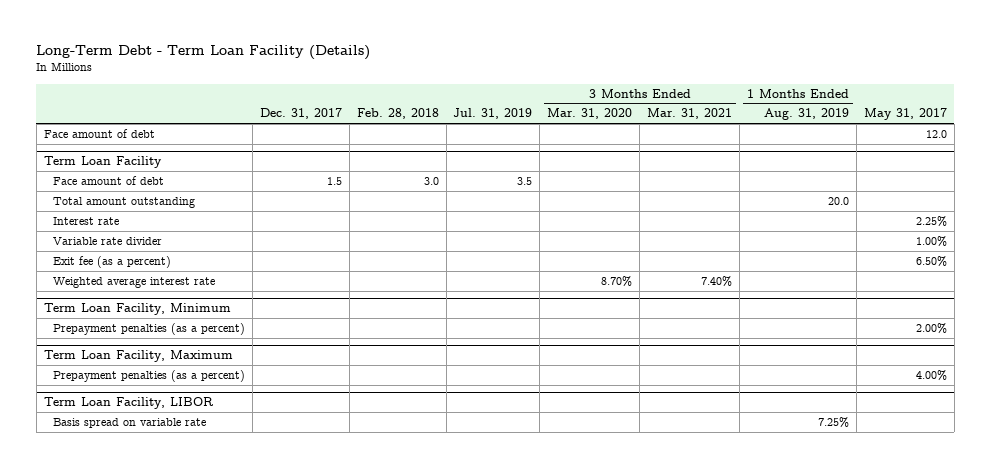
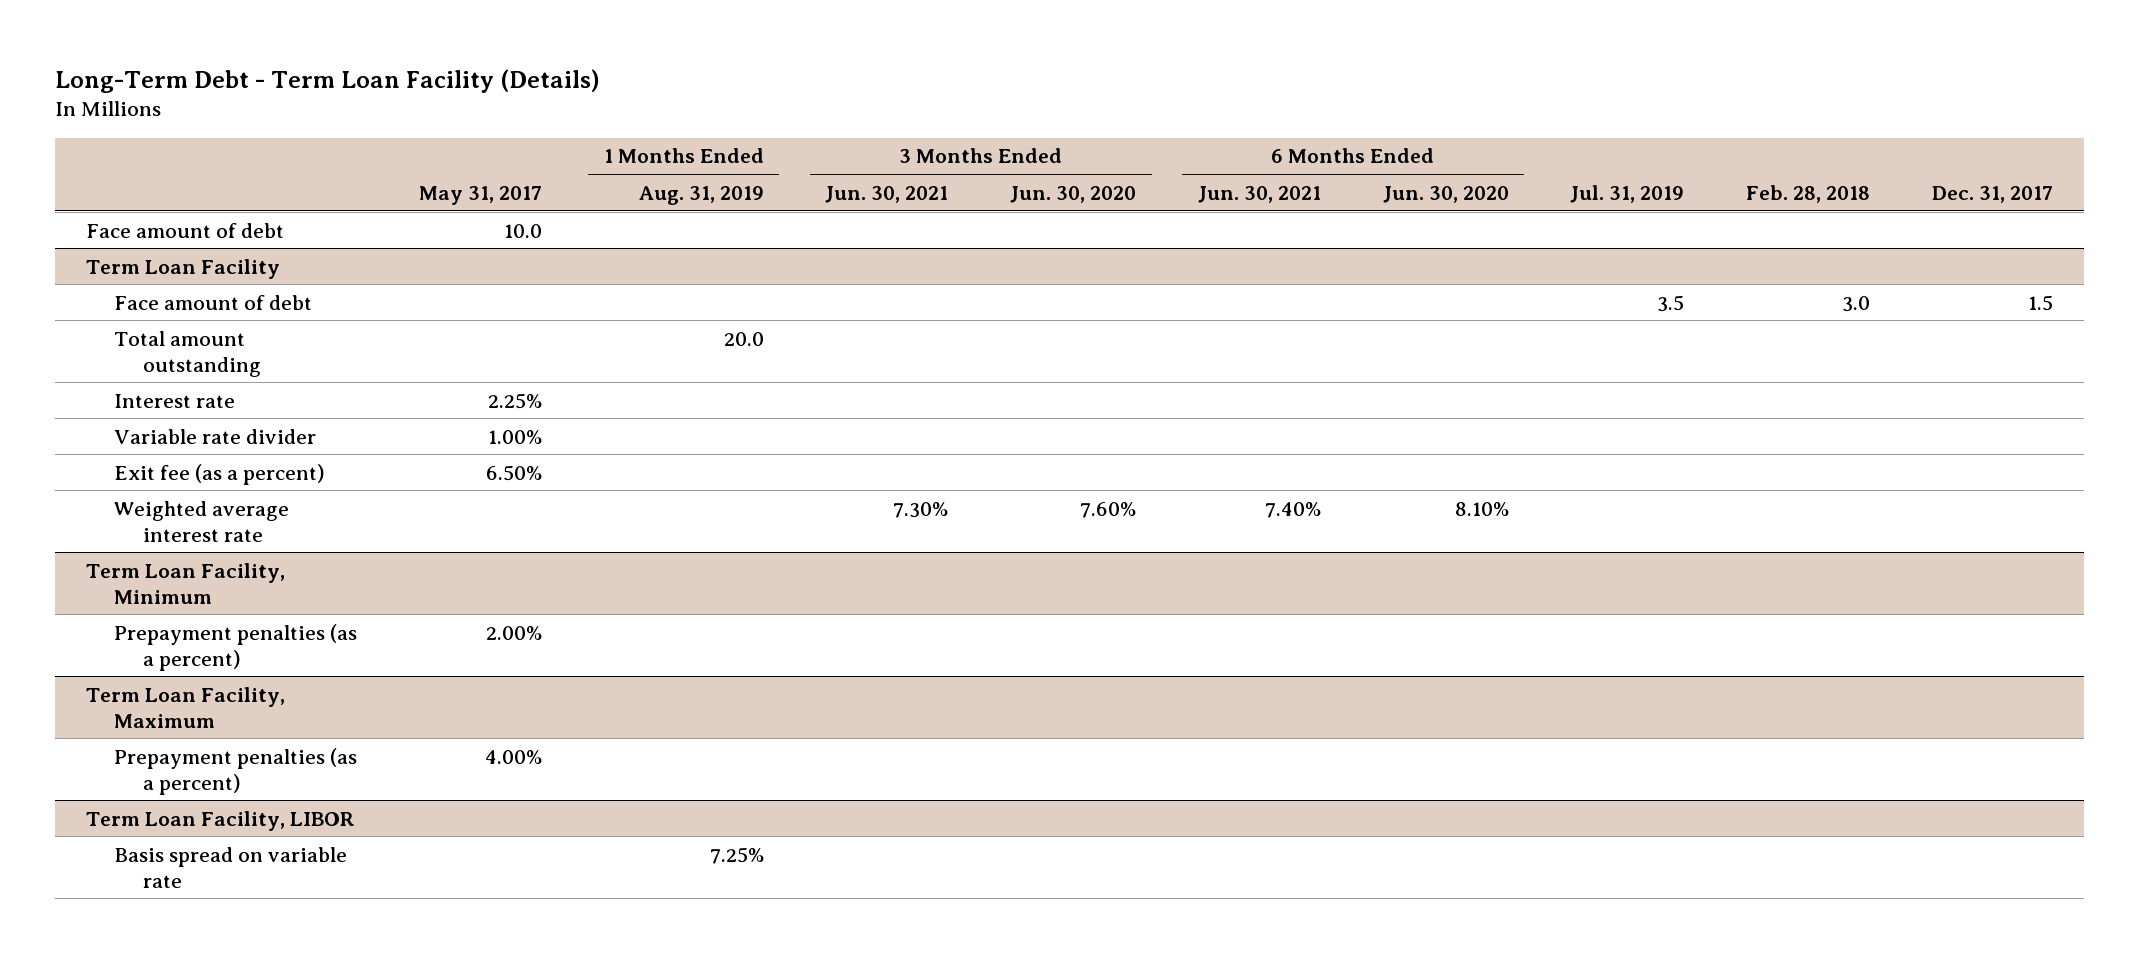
- | Dec. 31, 2017 | Feb. 28, 2018 | Jul. 31, 2019 | 3 Months Ended Mar. 31, 2020 | 3 Months Ended Mar. 31, 2021 | 1 Months Ended Aug. 31, 2019 | May 31, 2017
+ | May 31, 2017 | 1 Months Ended Aug. 31, 2019 | 3 Months Ended Jun. 30, 2021 | 3 Months Ended Jun. 30, 2020 | 6 Months Ended Jun. 30, 2021 | 6 Months Ended Jun. 30, 2020 | Jul. 31, 2019 | Feb. 28, 2018 | Dec. 31, 2017
- Face amount of debt | | | | | | | 12.0
+ Face amount of debt | 10.0 | | | | | | | |

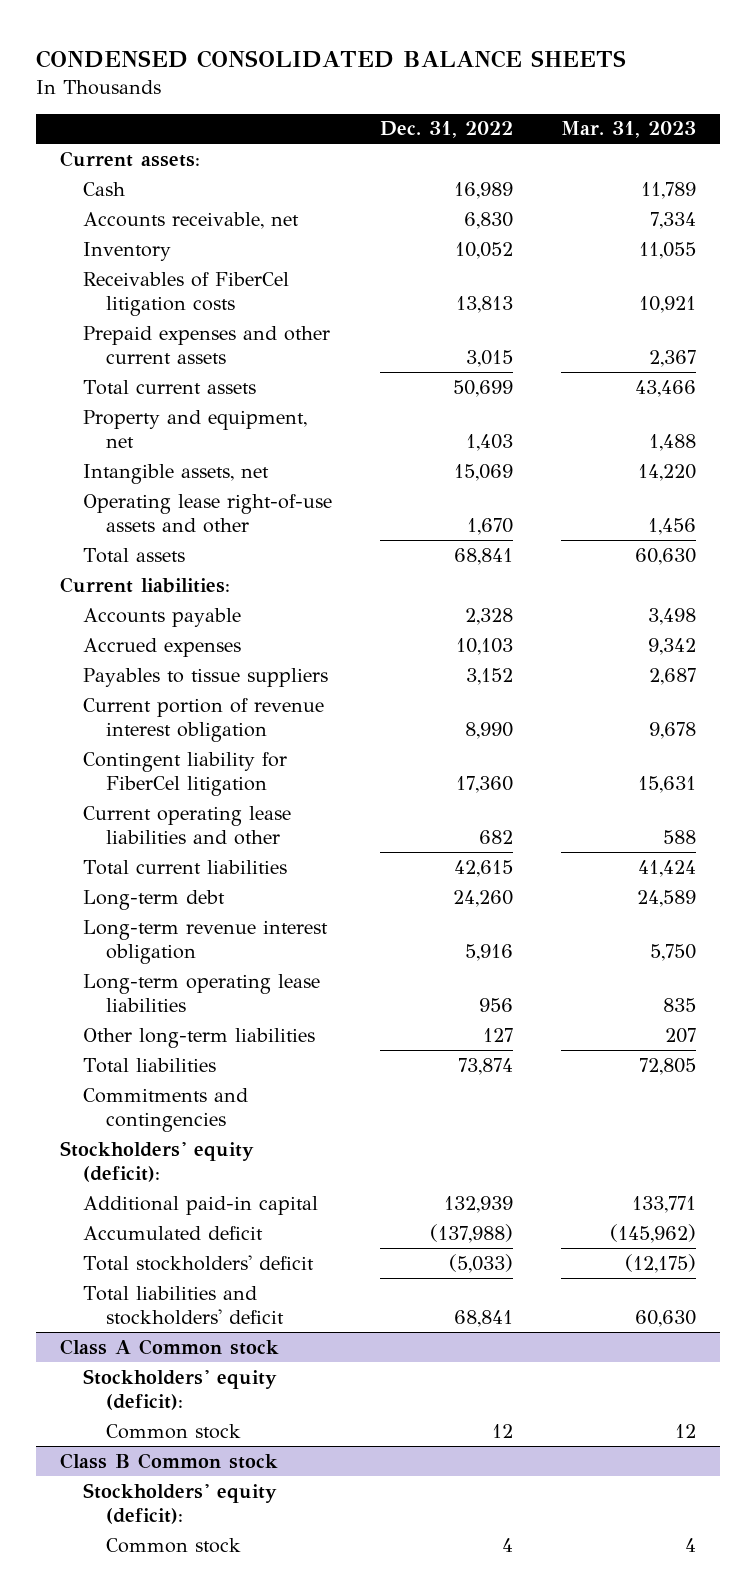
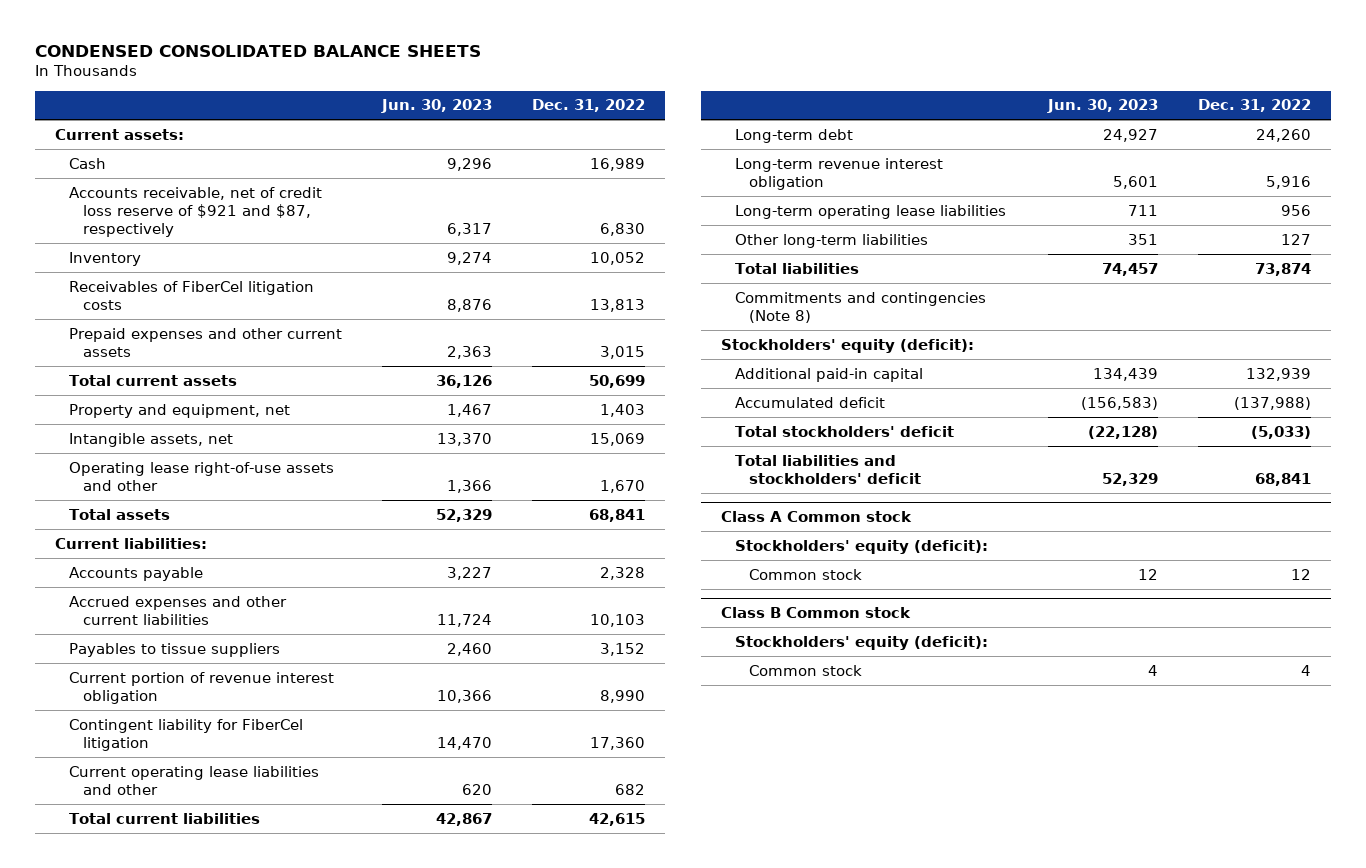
- | Dec. 31, 2022 | Mar. 31, 2023
+ | Jun. 30, 2023 | Dec. 31, 2022
- Accounts receivable, net | 6,830 | 7,334
+ Accounts receivable, net of credit loss reserve of $921 and $87, respectively | 6,317 | 6,830
- Accrued expenses | 10,103 | 9,342
+ Accrued expenses and other current liabilities | 11,724 | 10,103
- Commitments and contingencies
+ Commitments and contingencies (Note 8)

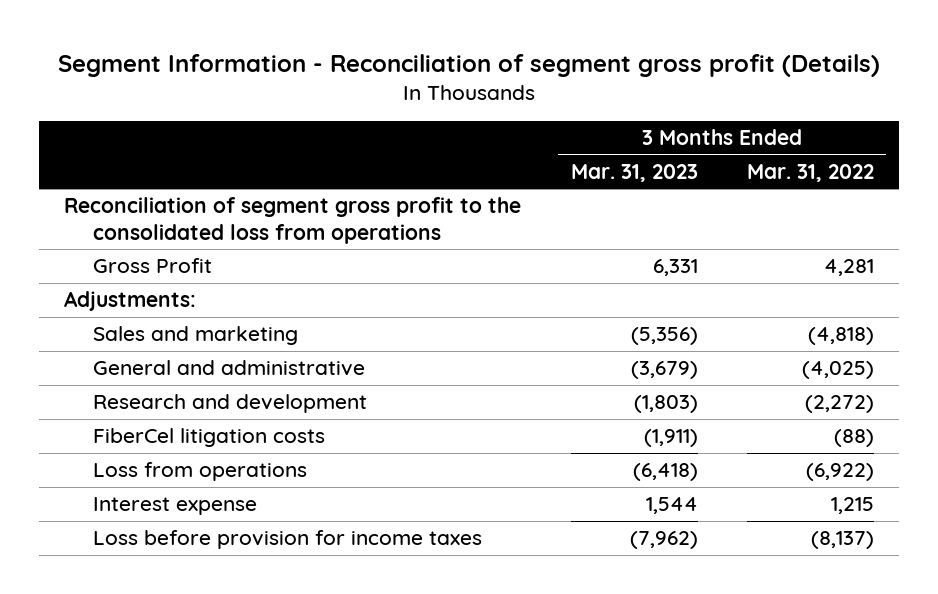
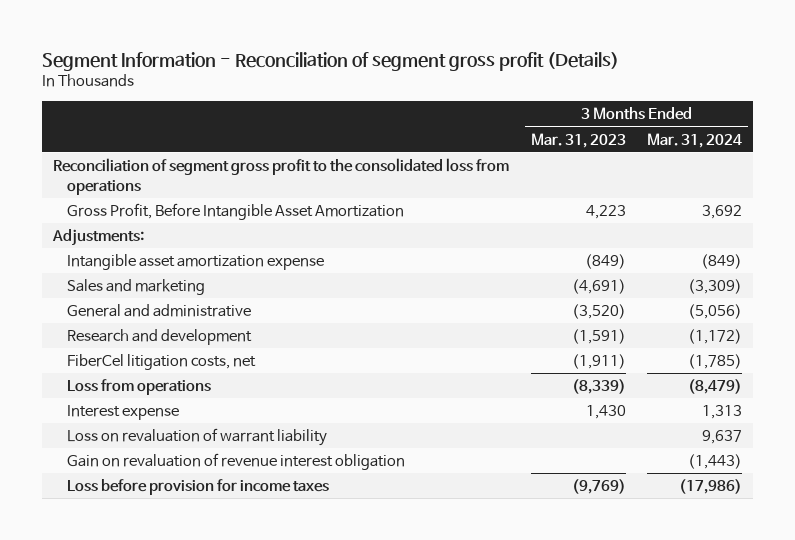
- | 3 Months Ended Mar. 31, 2023 | 3 Months Ended Mar. 31, 2022
+ | 3 Months Ended Mar. 31, 2023 | 3 Months Ended Mar. 31, 2024
- Gross Profit | 6,331 | 4,281
+ Gross Profit, Before Intangible Asset Amortization | 4,223 | 3,692
- Sales and marketing | (5,356) | (4,818)
- General and administrative | (3,679) | (4,025)
- Research and development | (1,803) | (2,272)
- FiberCel litigation costs | (1,911) | (88)
- Loss from operations | (6,418) | (6,922)
- Interest expense | 1,544 | 1,215
- Loss before provision for income taxes | (7,962) | (8,137)
+ Intangible asset amortization expense | (849) | (849)
+ Sales and marketing | (4,691) | (3,309)
+ General and administrative | (3,520) | (5,056)
+ Research and development | (1,591) | (1,172)
+ FiberCel litigation costs, net | (1,911) | (1,785)
+ Loss from operations | (8,339) | (8,479)
+ Interest expense | 1,430 | 1,313
+ Loss on revaluation of warrant liability | | 9,637
+ Gain on revaluation of revenue interest obligation | | (1,443)
+ Loss before provision for income taxes | (9,769) | (17,986)

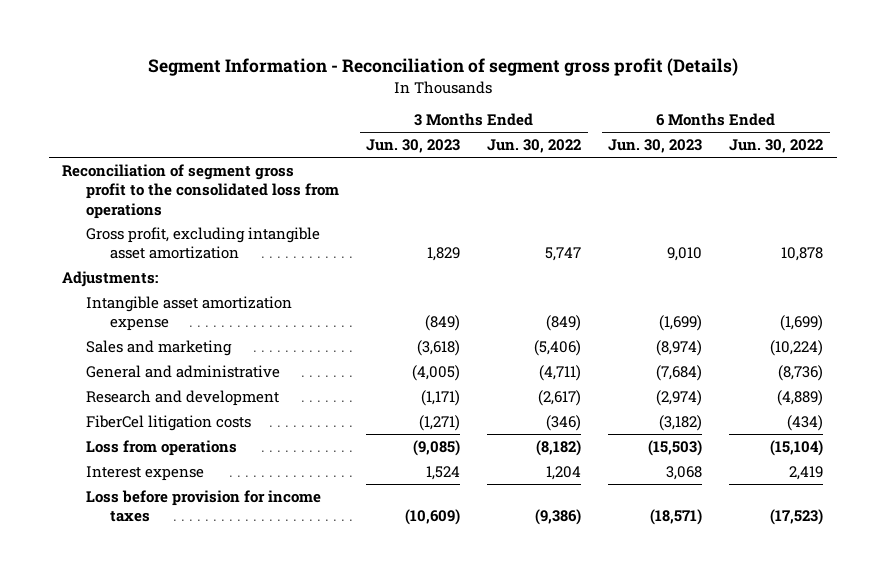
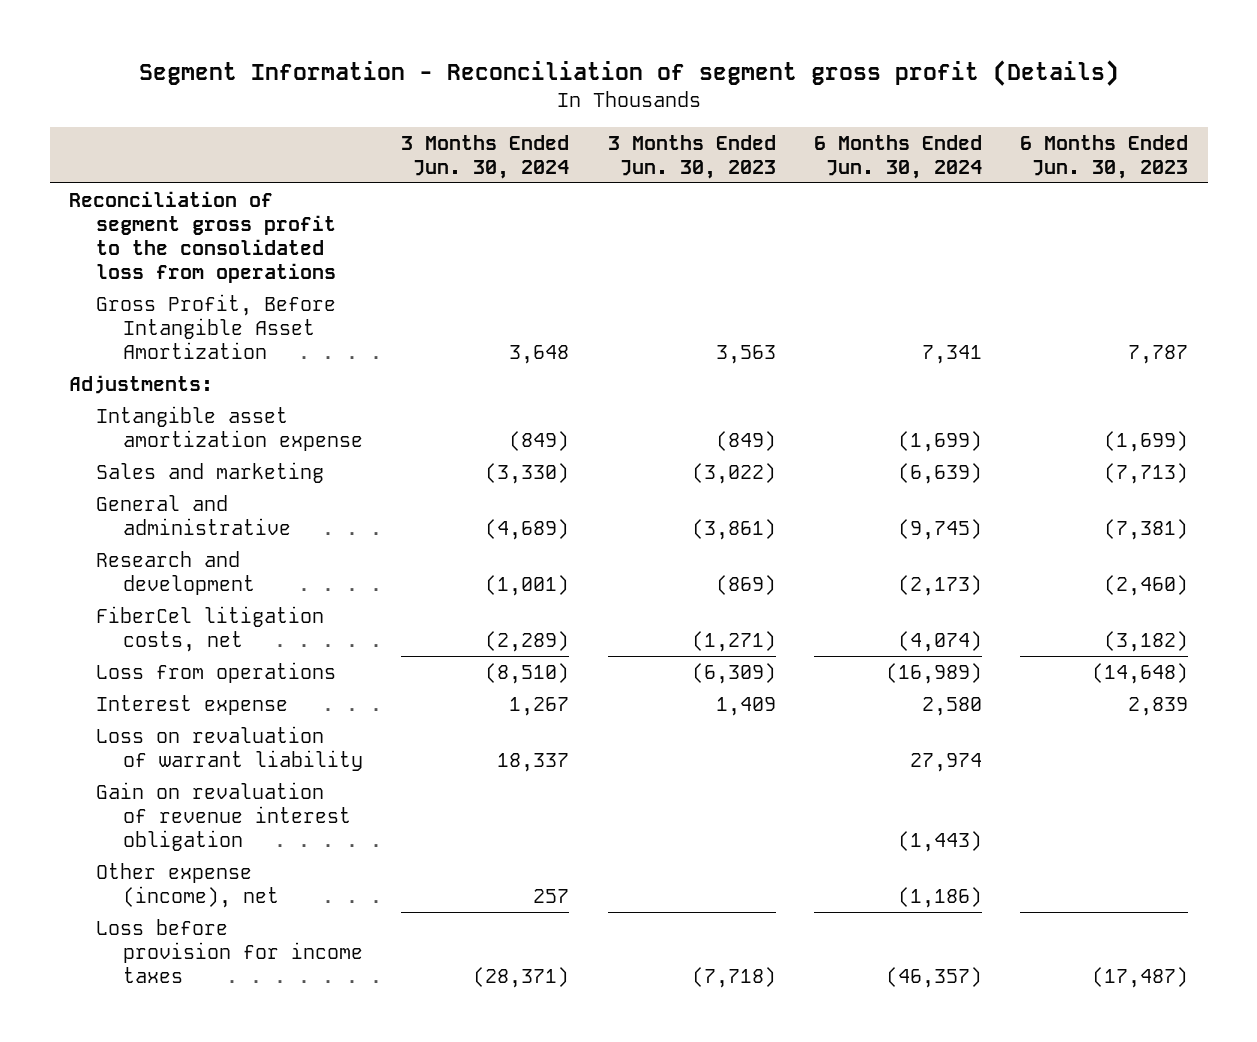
- | 3 Months Ended Jun. 30, 2023 | 3 Months Ended Jun. 30, 2022 | 6 Months Ended Jun. 30, 2023 | 6 Months Ended Jun. 30, 2022
+ | 3 Months Ended Jun. 30, 2024 | 3 Months Ended Jun. 30, 2023 | 6 Months Ended Jun. 30, 2024 | 6 Months Ended Jun. 30, 2023
- Gross profit, excluding intangible asset amortization | 1,829 | 5,747 | 9,010 | 10,878
+ Gross Profit, Before Intangible Asset Amortization | 3,648 | 3,563 | 7,341 | 7,787
- Sales and marketing | (3,618) | (5,406) | (8,974) | (10,224)
- General and administrative | (4,005) | (4,711) | (7,684) | (8,736)
- Research and development | (1,171) | (2,617) | (2,974) | (4,889)
- FiberCel litigation costs | (1,271) | (346) | (3,182) | (434)
- Loss from operations | (9,085) | (8,182) | (15,503) | (15,104)
- Interest expense | 1,524 | 1,204 | 3,068 | 2,419
- Loss before provision for income taxes | (10,609) | (9,386) | (18,571) | (17,523)
+ Sales and marketing | (3,330) | (3,022) | (6,639) | (7,713)
+ General and administrative | (4,689) | (3,861) | (9,745) | (7,381)
+ Research and development | (1,001) | (869) | (2,173) | (2,460)
+ FiberCel litigation costs, net | (2,289) | (1,271) | (4,074) | (3,182)
+ Loss from operations | (8,510) | (6,309) | (16,989) | (14,648)
+ Interest expense | 1,267 | 1,409 | 2,580 | 2,839
+ Loss on revaluation of warrant liability | 18,337 | | 27,974 |
+ Gain on revaluation of revenue interest obligation | | | (1,443) |
+ Other expense (income), net | 257 | | (1,186) |
+ Loss before provision for income taxes | (28,371) | (7,718) | (46,357) | (17,487)

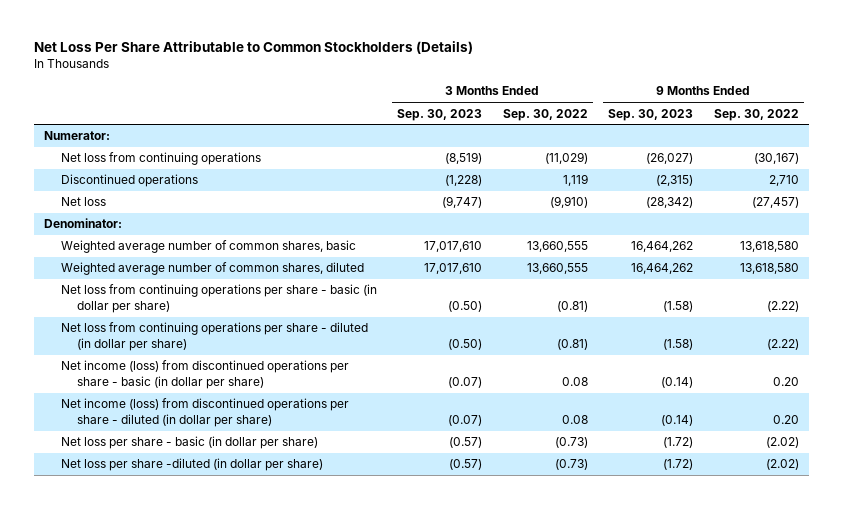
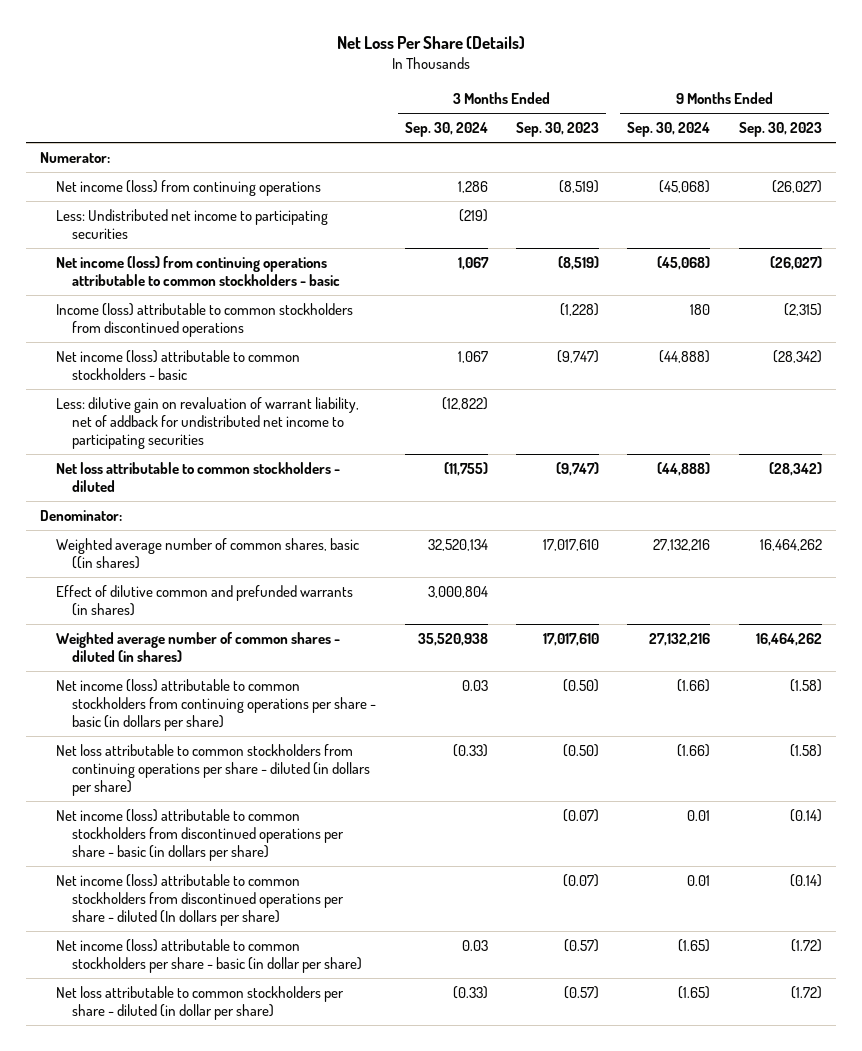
- Net Loss Per Share Attributable to Common Stockholders (Details)
+ Net Loss Per Share (Details)
- | 3 Months Ended Sep. 30, 2023 | 3 Months Ended Sep. 30, 2022 | 9 Months Ended Sep. 30, 2023 | 9 Months Ended Sep. 30, 2022
+ | 3 Months Ended Sep. 30, 2024 | 3 Months Ended Sep. 30, 2023 | 9 Months Ended Sep. 30, 2024 | 9 Months Ended Sep. 30, 2023
- Net loss from continuing operations | (8,519) | (11,029) | (26,027) | (30,167)
- Discontinued operations | (1,228) | 1,119 | (2,315) | 2,710
- Net loss | (9,747) | (9,910) | (28,342) | (27,457)
+ Net income (loss) from continuing operations | 1,286 | (8,519) | (45,068) | (26,027)
+ Less: Undistributed net income to participating securities | (219) | | |
+ Net income (loss) from continuing operations attributable to common stockholders - basic | 1,067 | (8,519) | (45,068) | (26,027)
+ Income (loss) attributable to common stockholders from discontinued operations | | (1,228) | 180 | (2,315)
+ Net income (loss) attributable to common stockholders - basic | 1,067 | (9,747) | (44,888) | (28,342)
+ Less: dilutive gain on revaluation of warrant liability, net of addback for undistributed net income to participating securities | (12,822) | | |
+ Net loss attributable to common stockholders - diluted | (11,755) | (9,747) | (44,888) | (28,342)
- Weighted average number of common shares, basic | 17,017,610 | 13,660,555 | 16,464,262 | 13,618,580
- Weighted average number of common shares, diluted | 17,017,610 | 13,660,555 | 16,464,262 | 13,618,580
- Net loss from continuing operations per share - basic (in dollar per share) | (0.50) | (0.81) | (1.58) | (2.22)
- Net loss from continuing operations per share - diluted (in dollar per share) | (0.50) | (0.81) | (1.58) | (2.22)
- Net income (loss) from discontinued operations per share - basic (in dollar per share) | (0.07) | 0.08 | (0.14) | 0.20
- Net income (loss) from discontinued operations per share - diluted (in dollar per share) | (0.07) | 0.08 | (0.14) | 0.20
- Net loss per share - basic (in dollar per share) | (0.57) | (0.73) | (1.72) | (2.02)
- Net loss per share -diluted (in dollar per share) | (0.57) | (0.73) | (1.72) | (2.02)
+ Weighted average number of common shares, basic ((in shares) | 32,520,134 | 17,017,610 | 27,132,216 | 16,464,262
+ Effect of dilutive common and prefunded warrants (in shares) | 3,000,804 | | |
+ Weighted average number of common shares - diluted (in shares) | 35,520,938 | 17,017,610 | 27,132,216 | 16,464,262
+ Net income (loss) attributable to common stockholders from continuing operations per share - basic (in dollars per share) | 0.03 | (0.50) | (1.66) | (1.58)
+ Net loss attributable to common stockholders from continuing operations per share - diluted (in dollars per share) | (0.33) | (0.50) | (1.66) | (1.58)
+ Net income (loss) attributable to common stockholders from discontinued operations per share - basic (in dollars per share) | | (0.07) | 0.01 | (0.14)
+ Net income (loss) attributable to common stockholders from discontinued operations per share - diluted (In dollars per share) | | (0.07) | 0.01 | (0.14)
+ Net income (loss) attributable to common stockholders per share - basic (in dollar per share) | 0.03 | (0.57) | (1.65) | (1.72)
+ Net loss attributable to common stockholders per share - diluted (in dollar per share) | (0.33) | (0.57) | (1.65) | (1.72)

